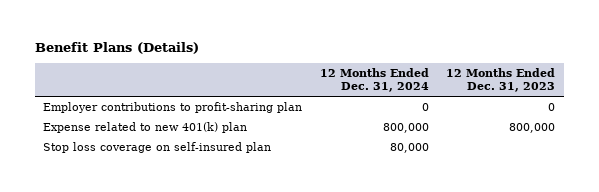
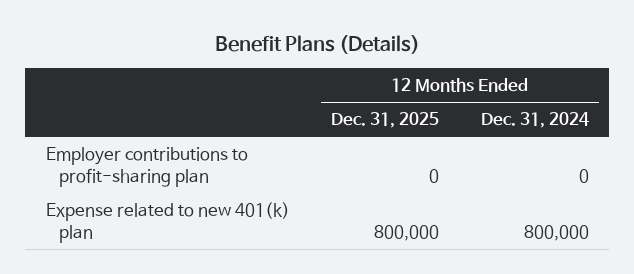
- | 12 Months Ended Dec. 31, 2024 | 12 Months Ended Dec. 31, 2023
+ | 12 Months Ended Dec. 31, 2025 | 12 Months Ended Dec. 31, 2024
- Stop loss coverage on self-insured plan | 80,000 |

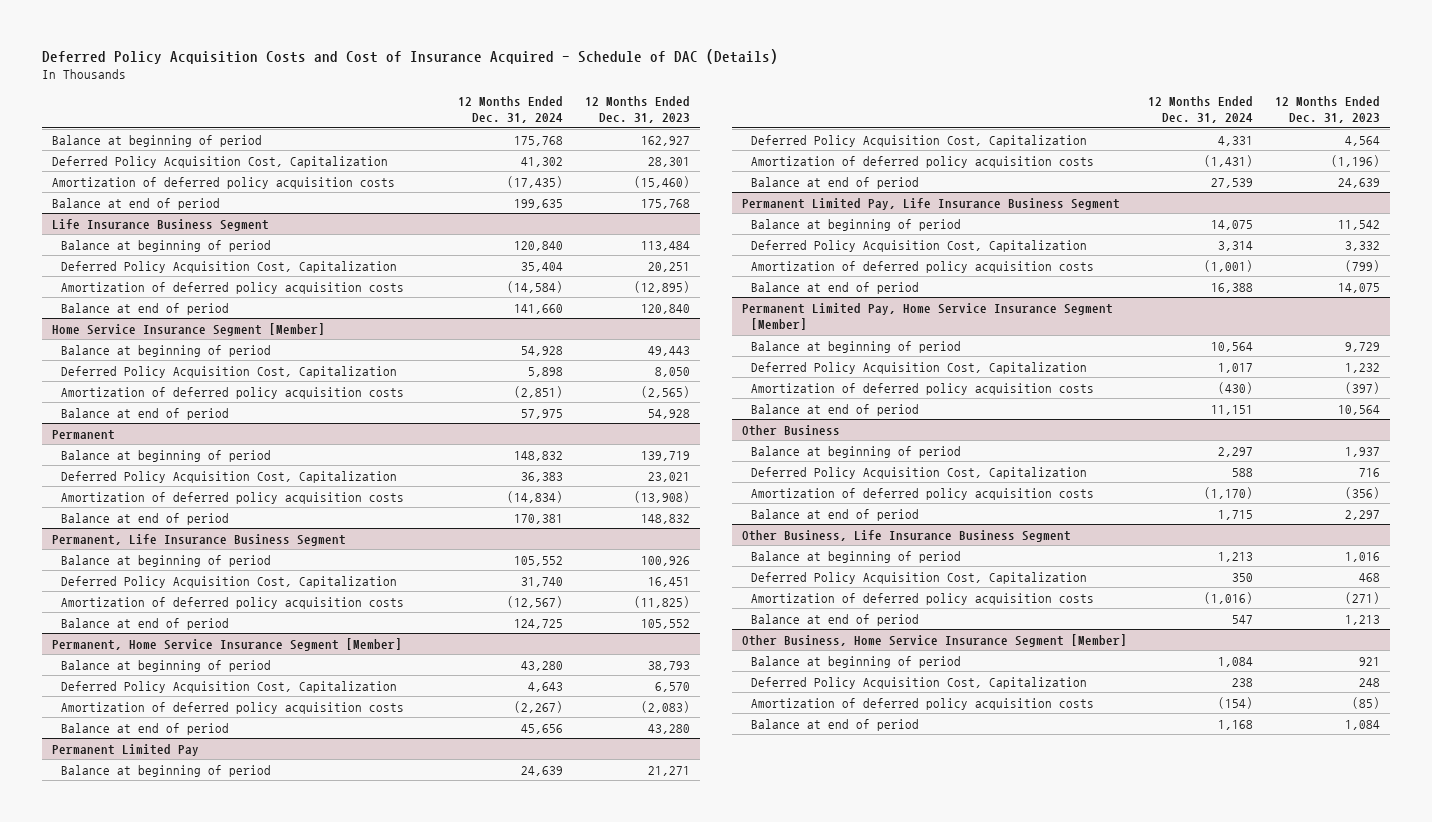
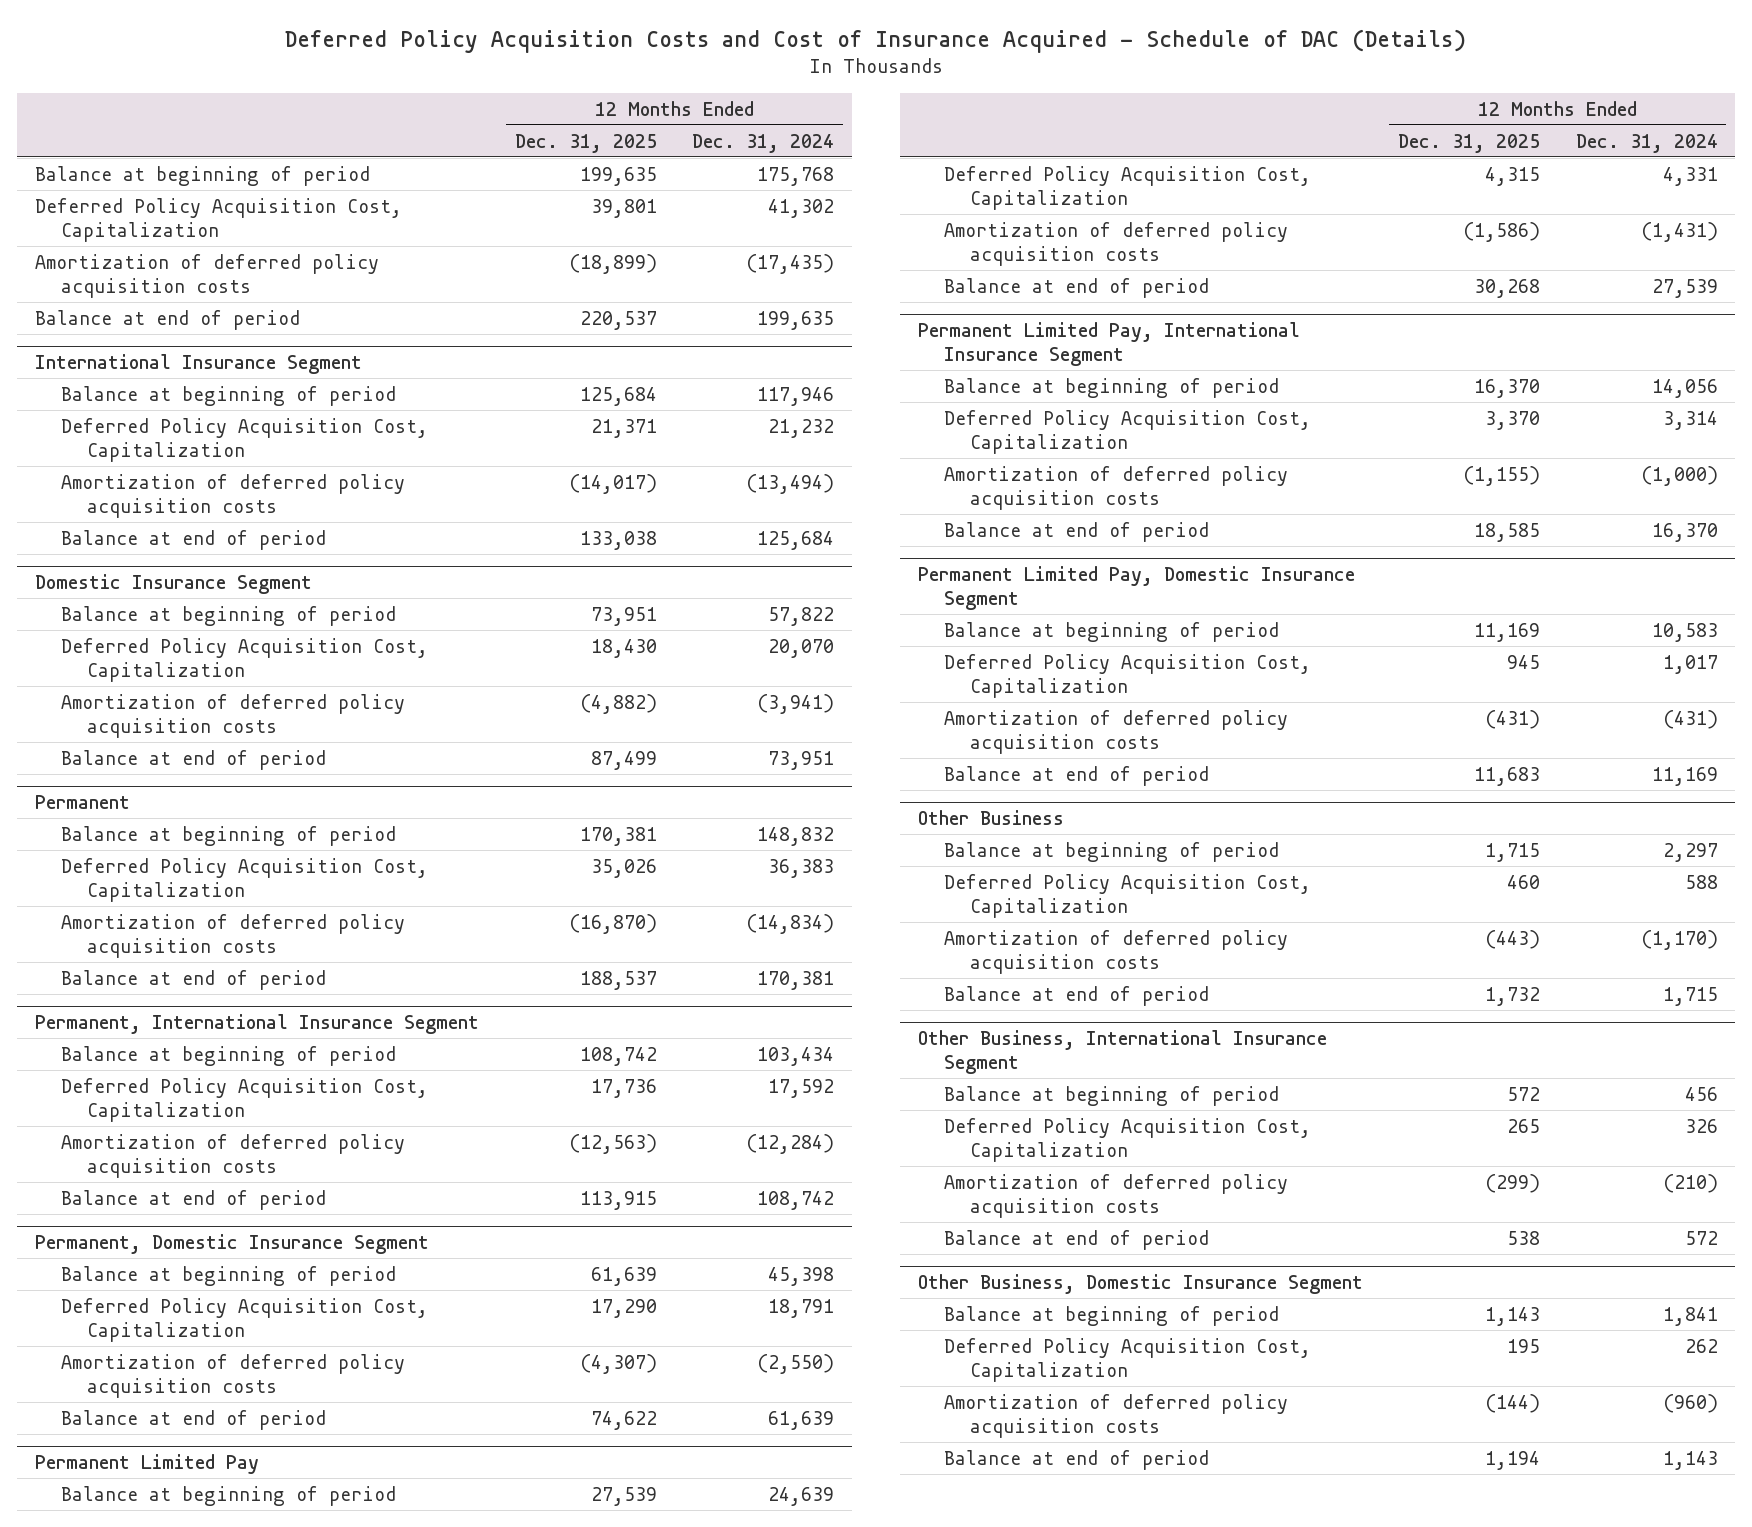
- | 12 Months Ended Dec. 31, 2024 | 12 Months Ended Dec. 31, 2023
+ | 12 Months Ended Dec. 31, 2025 | 12 Months Ended Dec. 31, 2024
- Life Insurance Business Segment
- Balance at beginning of period | 120,840 | 113,484
- Deferred Policy Acquisition Cost, Capitalization | 35,404 | 20,251
- Amortization of deferred policy acquisition costs | (14,584) | (12,895)
- Balance at end of period | 141,660 | 120,840
- Home Service Insurance Segment [Member]
- Balance at beginning of period | 54,928 | 49,443
- Deferred Policy Acquisition Cost, Capitalization | 5,898 | 8,050
- Amortization of deferred policy acquisition costs | (2,851) | (2,565)
- Balance at end of period | 57,975 | 54,928
+ International Insurance Segment
+ Balance at beginning of period | 125,684 | 117,946
+ Deferred Policy Acquisition Cost, Capitalization | 21,371 | 21,232
+ Amortization of deferred policy acquisition costs | (14,017) | (13,494)
+ Balance at end of period | 133,038 | 125,684
+ Domestic Insurance Segment
+ Balance at beginning of period | 73,951 | 57,822
+ Deferred Policy Acquisition Cost, Capitalization | 18,430 | 20,070
+ Amortization of deferred policy acquisition costs | (4,882) | (3,941)
+ Balance at end of period | 87,499 | 73,951
- Permanent, Life Insurance Business Segment
- Balance at beginning of period | 105,552 | 100,926
- Deferred Policy Acquisition Cost, Capitalization | 31,740 | 16,451
- Amortization of deferred policy acquisition costs | (12,567) | (11,825)
- Balance at end of period | 124,725 | 105,552
- Permanent, Home Service Insurance Segment [Member]
- Balance at beginning of period | 43,280 | 38,793
- Deferred Policy Acquisition Cost, Capitalization | 4,643 | 6,570
- Amortization of deferred policy acquisition costs | (2,267) | (2,083)
- Balance at end of period | 45,656 | 43,280
+ Permanent, International Insurance Segment
+ Balance at beginning of period | 108,742 | 103,434
+ Deferred Policy Acquisition Cost, Capitalization | 17,736 | 17,592
+ Amortization of deferred policy acquisition costs | (12,563) | (12,284)
+ Balance at end of period | 113,915 | 108,742
+ Permanent, Domestic Insurance Segment
+ Balance at beginning of period | 61,639 | 45,398
+ Deferred Policy Acquisition Cost, Capitalization | 17,290 | 18,791
+ Amortization of deferred policy acquisition costs | (4,307) | (2,550)
+ Balance at end of period | 74,622 | 61,639
- Permanent Limited Pay, Life Insurance Business Segment
- Balance at beginning of period | 14,075 | 11,542
+ Permanent Limited Pay, International Insurance Segment
+ Balance at beginning of period | 16,370 | 14,056
- Amortization of deferred policy acquisition costs | (1,001) | (799)
- Balance at end of period | 16,388 | 14,075
- Permanent Limited Pay, Home Service Insurance Segment [Member]
- Balance at beginning of period | 10,564 | 9,729
+ Amortization of deferred policy acquisition costs | (1,155) | (1,000)
+ Balance at end of period | 18,585 | 16,370
+ Permanent Limited Pay, Domestic Insurance Segment
+ Balance at beginning of period | 11,169 | 10,583
- Amortization of deferred policy acquisition costs | (430) | (397)
- Balance at end of period | 11,151 | 10,564
+ Amortization of deferred policy acquisition costs | (431) | (431)
+ Balance at end of period | 11,683 | 11,169
- Other Business, Life Insurance Business Segment
- Balance at beginning of period | 1,213 | 1,016
- Deferred Policy Acquisition Cost, Capitalization | 350 | 468
- Amortization of deferred policy acquisition costs | (1,016) | (271)
- Balance at end of period | 547 | 1,213
- Other Business, Home Service Insurance Segment [Member]
- Balance at beginning of period | 1,084 | 921
- Deferred Policy Acquisition Cost, Capitalization | 238 | 248
- Amortization of deferred policy acquisition costs | (154) | (85)
- Balance at end of period | 1,168 | 1,084
+ Other Business, International Insurance Segment
+ Balance at beginning of period | 572 | 456
+ Deferred Policy Acquisition Cost, Capitalization | 265 | 326
+ Amortization of deferred policy acquisition costs | (299) | (210)
+ Balance at end of period | 538 | 572
+ Other Business, Domestic Insurance Segment
+ Balance at beginning of period | 1,143 | 1,841
+ Deferred Policy Acquisition Cost, Capitalization | 195 | 262
+ Amortization of deferred policy acquisition costs | (144) | (960)
+ Balance at end of period | 1,194 | 1,143

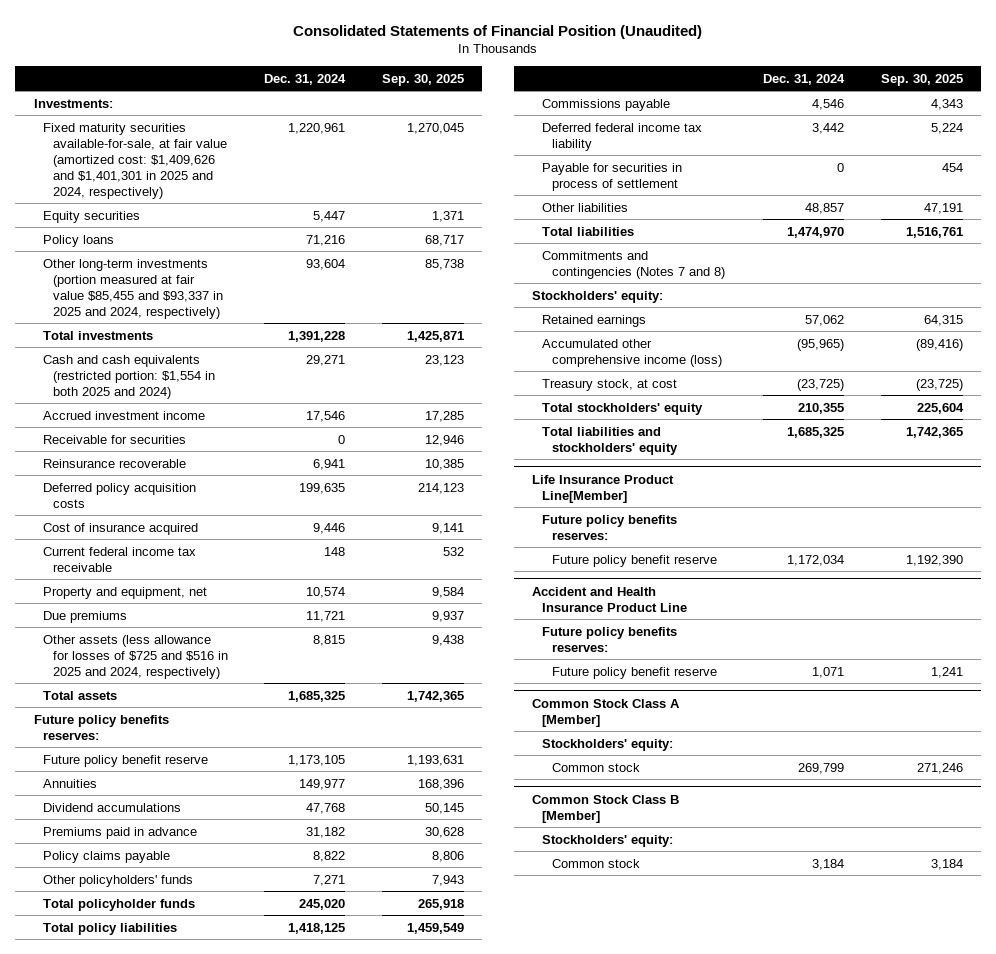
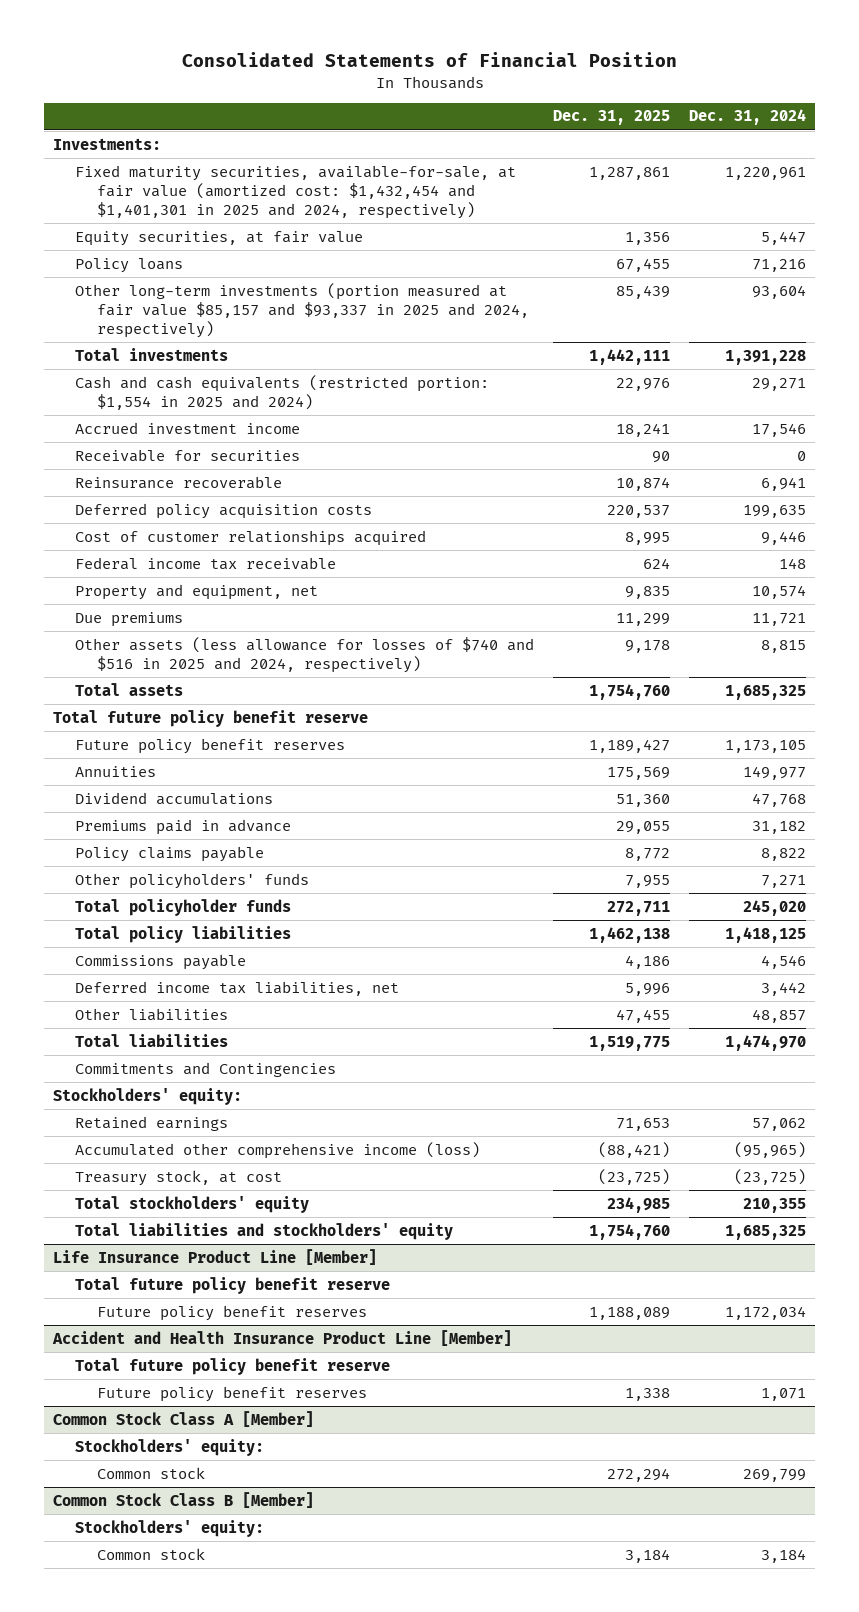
- Consolidated Statements of Financial Position (Unaudited)
+ Consolidated Statements of Financial Position
- | Dec. 31, 2024 | Sep. 30, 2025
+ | Dec. 31, 2025 | Dec. 31, 2024
- Fixed maturity securities available-for-sale, at fair value (amortized cost: $1,409,626 and $1,401,301 in 2025 and 2024, respectively) | 1,220,961 | 1,270,045
- Equity securities | 5,447 | 1,371
+ Fixed maturity securities, available-for-sale, at fair value (amortized cost: $1,432,454 and $1,401,301 in 2025 and 2024, respectively) | 1,287,861 | 1,220,961
+ Equity securities, at fair value | 1,356 | 5,447
- Other long-term investments (portion measured at fair value $85,455 and $93,337 in 2025 and 2024, respectively) | 93,604 | 85,738
+ Other long-term investments (portion measured at fair value $85,157 and $93,337 in 2025 and 2024, respectively) | 85,439 | 93,604
- Cash and cash equivalents (restricted portion: $1,554 in both 2025 and 2024) | 29,271 | 23,123
+ Cash and cash equivalents (restricted portion: $1,554 in 2025 and 2024) | 22,976 | 29,271
- Cost of insurance acquired | 9,446 | 9,141
- Current federal income tax receivable | 148 | 532
+ Cost of customer relationships acquired | 8,995 | 9,446
+ Federal income tax receivable | 624 | 148
- Other assets (less allowance for losses of $725 and $516 in 2025 and 2024, respectively) | 8,815 | 9,438
+ Other assets (less allowance for losses of $740 and $516 in 2025 and 2024, respectively) | 9,178 | 8,815
- Future policy benefits reserves:
- Future policy benefit reserve | 1,173,105 | 1,193,631
+ Total future policy benefit reserve
+ Future policy benefit reserves | 1,189,427 | 1,173,105
- Deferred federal income tax liability | 3,442 | 5,224
- Payable for securities in process of settlement | 0 | 454
+ Deferred income tax liabilities, net | 5,996 | 3,442
- Commitments and contingencies (Notes 7 and 8)
+ Commitments and Contingencies
- Life Insurance Product Line[Member]
- Future policy benefits reserves:
- Future policy benefit reserve | 1,172,034 | 1,192,390
- Accident and Health Insurance Product Line
- Future policy benefits reserves:
- Future policy benefit reserve | 1,071 | 1,241
+ Life Insurance Product Line [Member]
+ Total future policy benefit reserve
+ Future policy benefit reserves | 1,188,089 | 1,172,034
+ Accident and Health Insurance Product Line [Member]
+ Total future policy benefit reserve
+ Future policy benefit reserves | 1,338 | 1,071

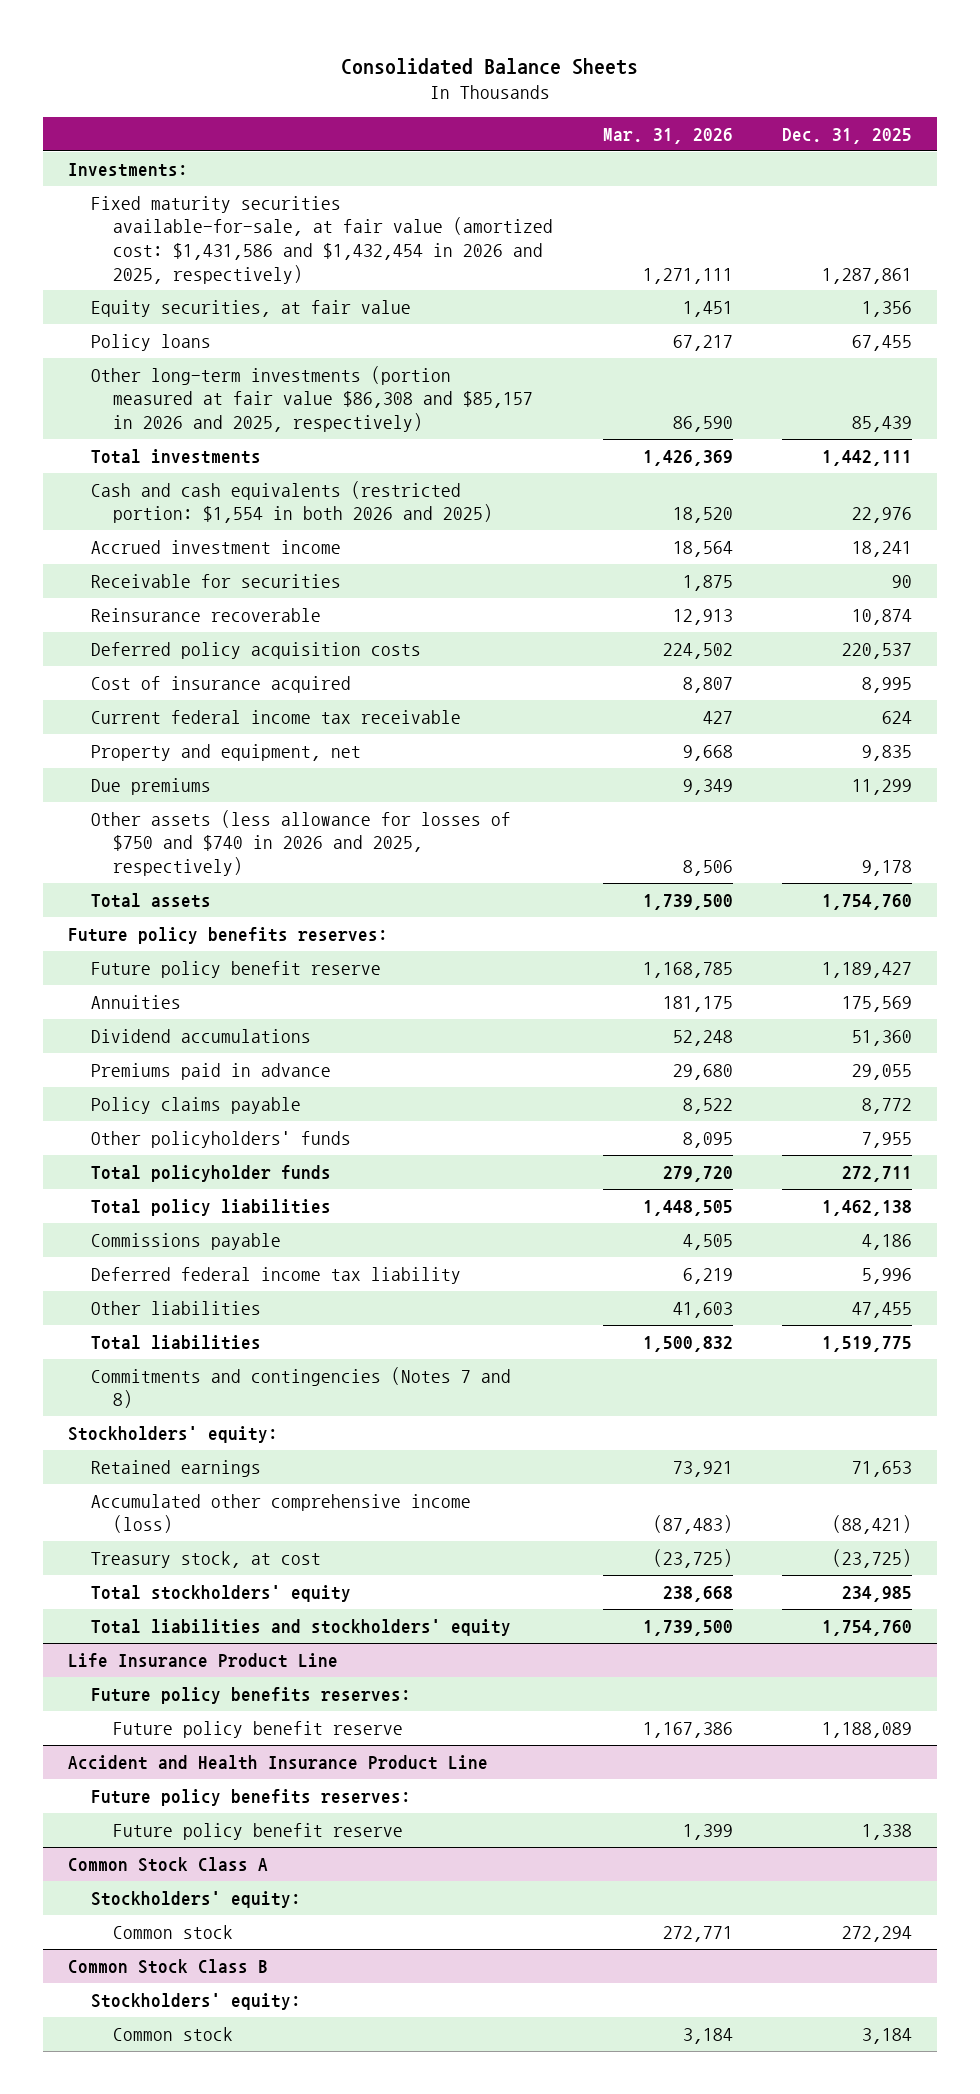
- Consolidated Statements of Financial Position
+ Consolidated Balance Sheets
- | Dec. 31, 2025 | Dec. 31, 2024
+ | Mar. 31, 2026 | Dec. 31, 2025
- Fixed maturity securities, available-for-sale, at fair value (amortized cost: $1,432,454 and $1,401,301 in 2025 and 2024, respectively) | 1,287,861 | 1,220,961
+ Fixed maturity securities available-for-sale, at fair value (amortized cost: $1,431,586 and $1,432,454 in 2026 and 2025, respectively) | 1,271,111 | 1,287,861
- Other long-term investments (portion measured at fair value $85,157 and $93,337 in 2025 and 2024, respectively) | 85,439 | 93,604
+ Other long-term investments (portion measured at fair value $86,308 and $85,157 in 2026 and 2025, respectively) | 86,590 | 85,439
- Cash and cash equivalents (restricted portion: $1,554 in 2025 and 2024) | 22,976 | 29,271
+ Cash and cash equivalents (restricted portion: $1,554 in both 2026 and 2025) | 18,520 | 22,976
- Cost of customer relationships acquired | 8,995 | 9,446
- Federal income tax receivable | 624 | 148
+ Cost of insurance acquired | 8,807 | 8,995
+ Current federal income tax receivable | 427 | 624
- Other assets (less allowance for losses of $740 and $516 in 2025 and 2024, respectively) | 9,178 | 8,815
+ Other assets (less allowance for losses of $750 and $740 in 2026 and 2025, respectively) | 8,506 | 9,178
- Total future policy benefit reserve
- Future policy benefit reserves | 1,189,427 | 1,173,105
+ Future policy benefits reserves:
+ Future policy benefit reserve | 1,168,785 | 1,189,427
- Deferred income tax liabilities, net | 5,996 | 3,442
+ Deferred federal income tax liability | 6,219 | 5,996
- Commitments and Contingencies
+ Commitments and contingencies (Notes 7 and 8)
- Life Insurance Product Line [Member]
- Total future policy benefit reserve
- Future policy benefit reserves | 1,188,089 | 1,172,034
- Accident and Health Insurance Product Line [Member]
- Total future policy benefit reserve
- Future policy benefit reserves | 1,338 | 1,071
- Common Stock Class A [Member]
+ Life Insurance Product Line
+ Future policy benefits reserves:
+ Future policy benefit reserve | 1,167,386 | 1,188,089
+ Accident and Health Insurance Product Line
+ Future policy benefits reserves:
+ Future policy benefit reserve | 1,399 | 1,338
+ Common Stock Class A
- Common Stock Class B [Member]
+ Common Stock Class B

